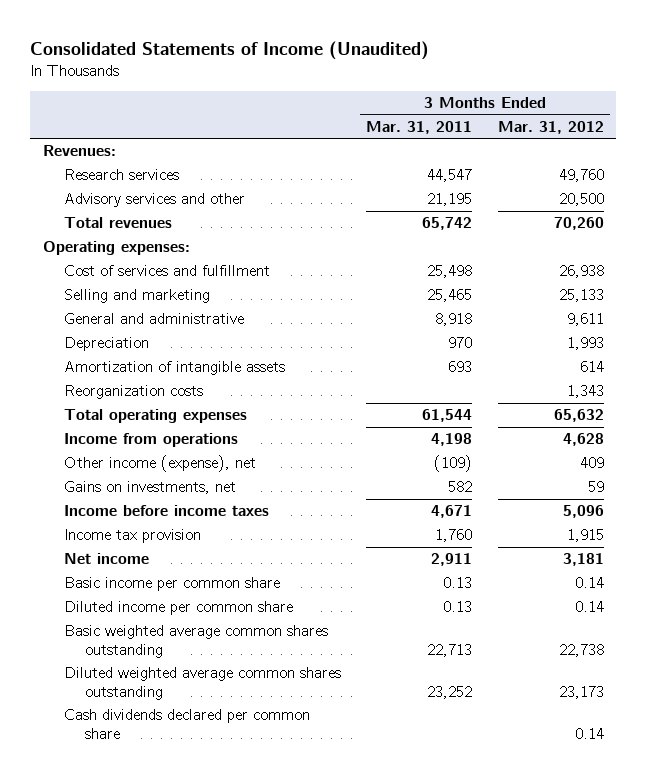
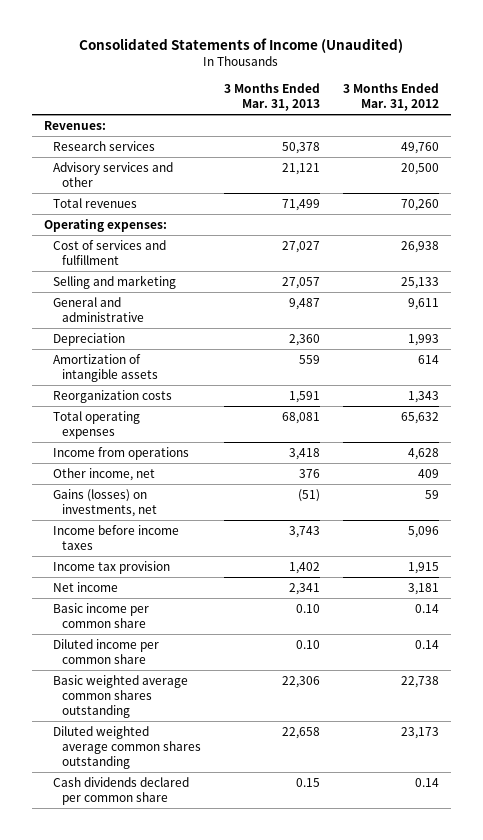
- | 3 Months Ended Mar. 31, 2011 | 3 Months Ended Mar. 31, 2012
+ | 3 Months Ended Mar. 31, 2013 | 3 Months Ended Mar. 31, 2012
- Other income (expense), net | (109) | 409
- Gains on investments, net | 582 | 59
+ Other income, net | 376 | 409
+ Gains (losses) on investments, net | (51) | 59

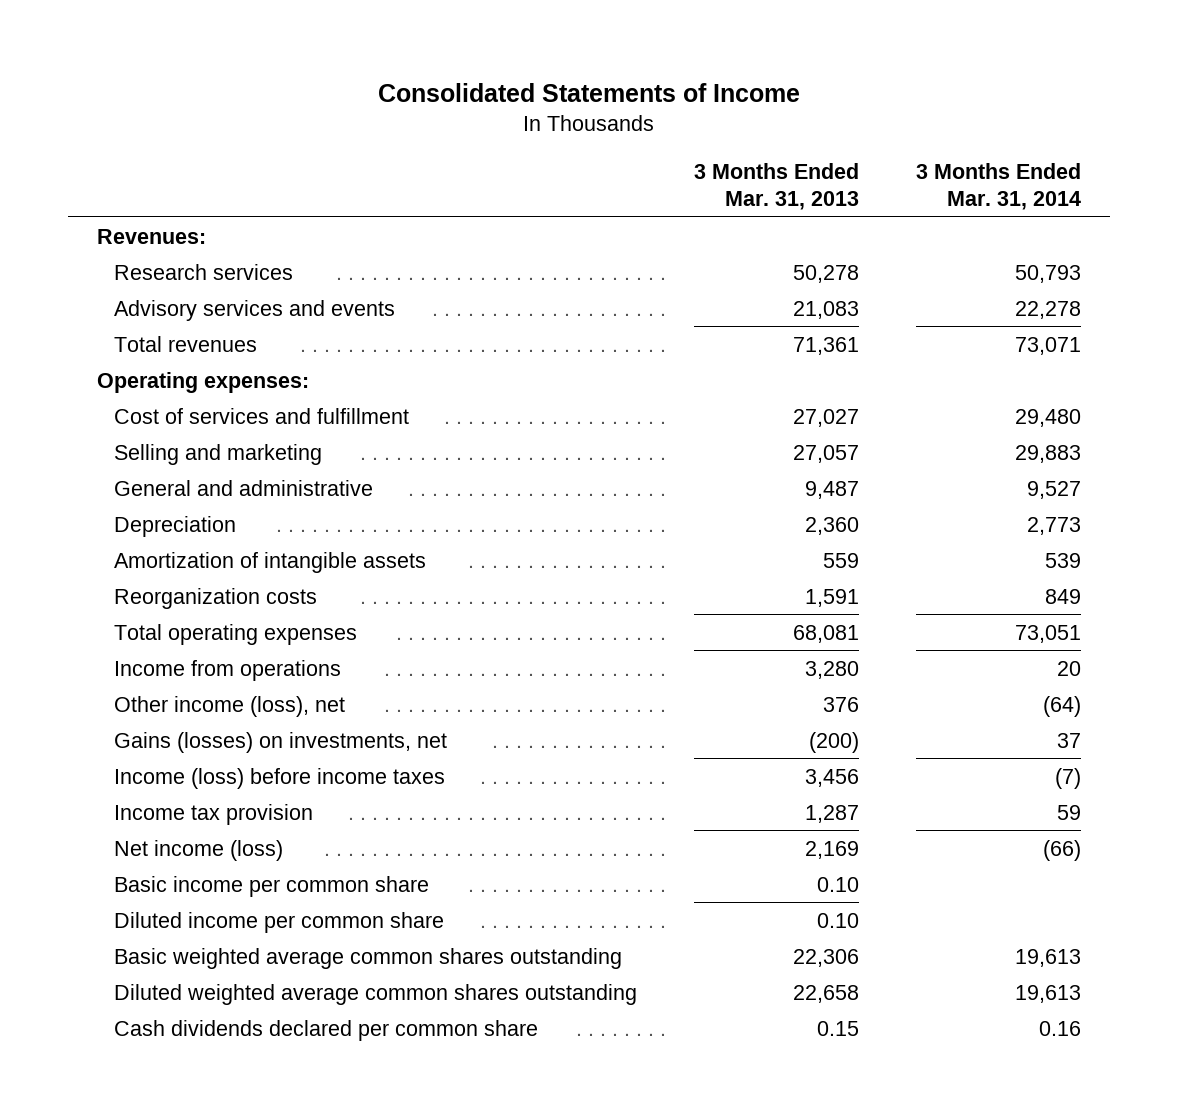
- Consolidated Statements of Income (Unaudited)
+ Consolidated Statements of Income
- | 3 Months Ended Mar. 31, 2013 | 3 Months Ended Mar. 31, 2012
+ | 3 Months Ended Mar. 31, 2013 | 3 Months Ended Mar. 31, 2014
- Research services | 50,378 | 49,760
- Advisory services and other | 21,121 | 20,500
- Total revenues | 71,499 | 70,260
+ Research services | 50,278 | 50,793
+ Advisory services and events | 21,083 | 22,278
+ Total revenues | 71,361 | 73,071
- Income from operations | 3,418 | 4,628
- Other income, net | 376 | 409
- Gains (losses) on investments, net | (51) | 59
- Income before income taxes | 3,743 | 5,096
- Income tax provision | 1,402 | 1,915
- Net income | 2,341 | 3,181
+ Income from operations | 3,280 | 20
+ Other income (loss), net | 376 | (64)
+ Gains (losses) on investments, net | (200) | 37
+ Income (loss) before income taxes | 3,456 | (7)
+ Income tax provision | 1,287 | 59
+ Net income (loss) | 2,169 | (66)

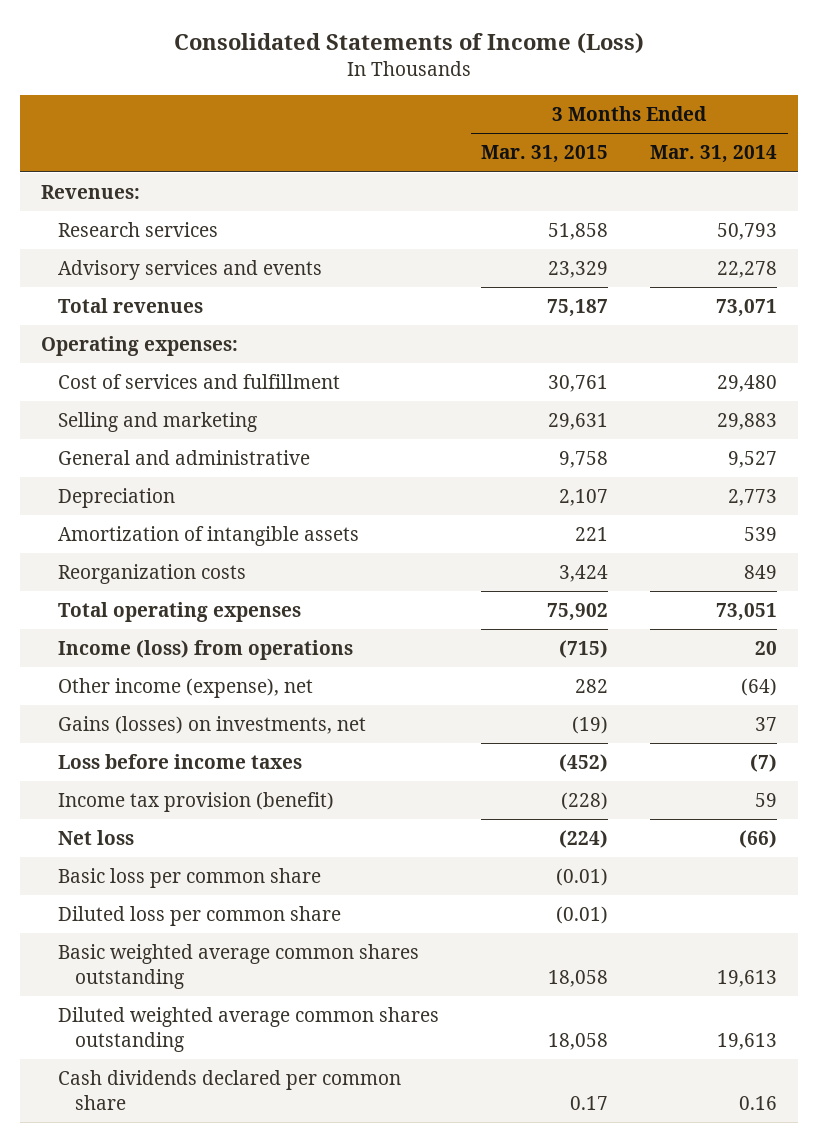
- Consolidated Statements of Income
+ Consolidated Statements of Income (Loss)
- | 3 Months Ended Mar. 31, 2013 | 3 Months Ended Mar. 31, 2014
+ | 3 Months Ended Mar. 31, 2015 | 3 Months Ended Mar. 31, 2014
- Income from operations | 3,280 | 20
- Other income (loss), net | 376 | (64)
+ Income (loss) from operations | (715) | 20
+ Other income (expense), net | 282 | (64)
- Income (loss) before income taxes | 3,456 | (7)
- Income tax provision | 1,287 | 59
- Net income (loss) | 2,169 | (66)
- Basic income per common share | 0.10 |
- Diluted income per common share | 0.10 |
+ Loss before income taxes | (452) | (7)
+ Income tax provision (benefit) | (228) | 59
+ Net loss | (224) | (66)
+ Basic loss per common share | (0.01) |
+ Diluted loss per common share | (0.01) |

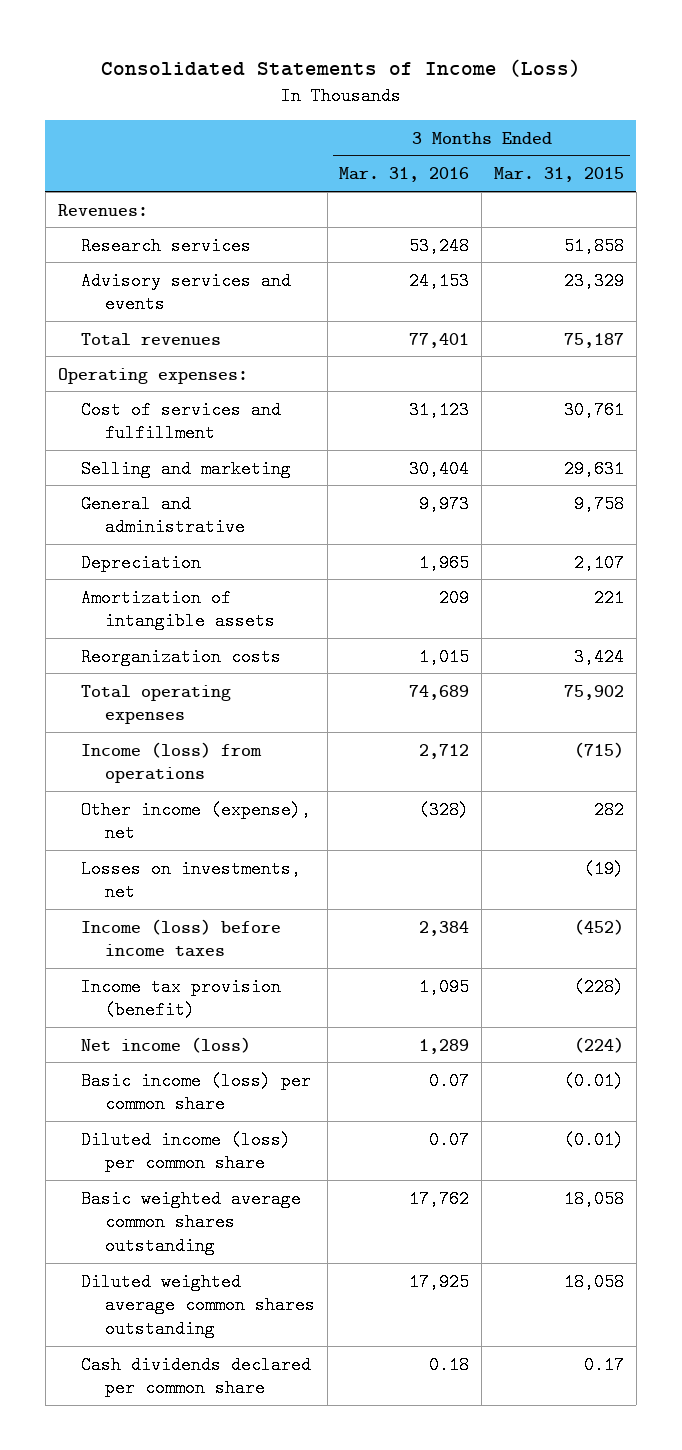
- | 3 Months Ended Mar. 31, 2015 | 3 Months Ended Mar. 31, 2014
+ | 3 Months Ended Mar. 31, 2016 | 3 Months Ended Mar. 31, 2015
- Gains (losses) on investments, net | (19) | 37
- Loss before income taxes | (452) | (7)
+ Losses on investments, net | | (19)
+ Income (loss) before income taxes | 2,384 | (452)
- Net loss | (224) | (66)
- Basic loss per common share | (0.01) |
- Diluted loss per common share | (0.01) |
+ Net income (loss) | 1,289 | (224)
+ Basic income (loss) per common share | 0.07 | (0.01)
+ Diluted income (loss) per common share | 0.07 | (0.01)

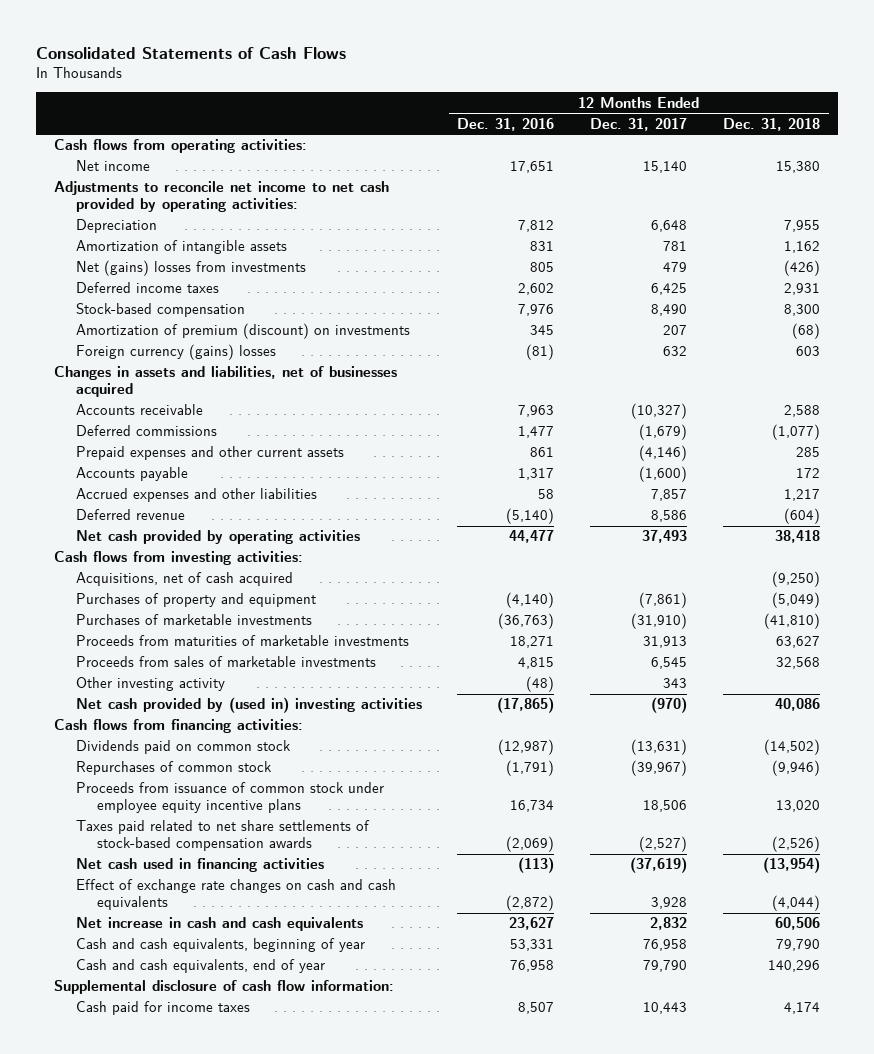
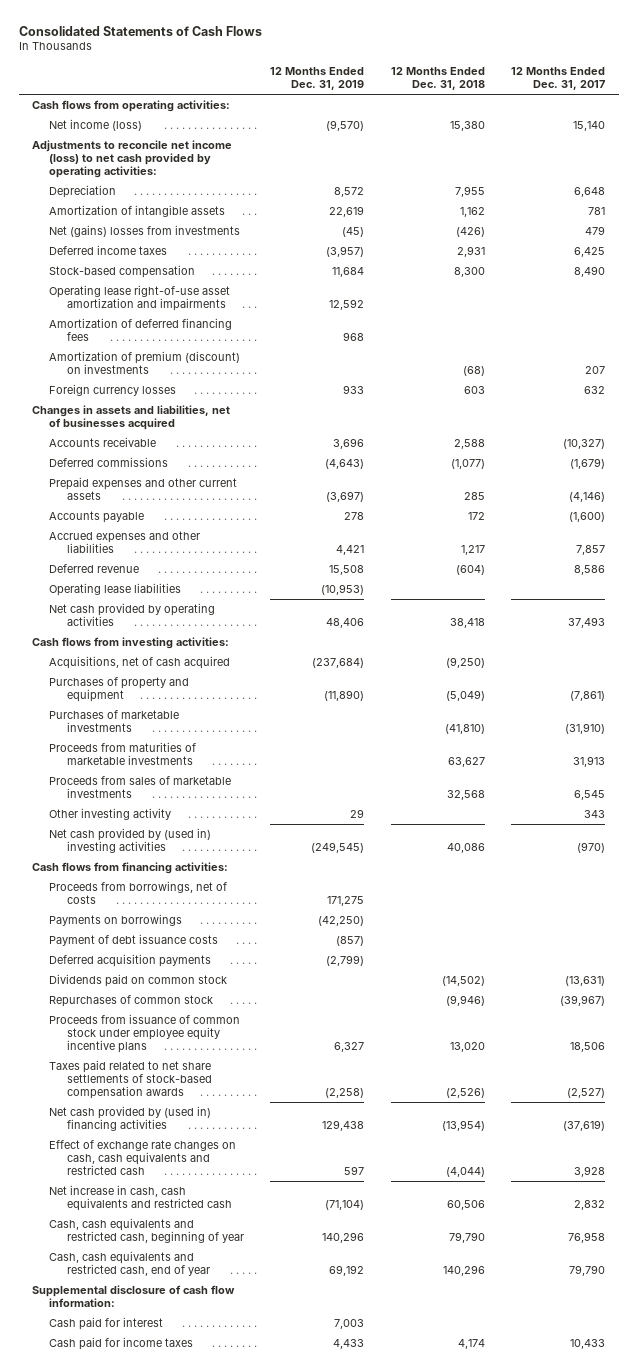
- | 12 Months Ended Dec. 31, 2016 | 12 Months Ended Dec. 31, 2017 | 12 Months Ended Dec. 31, 2018
+ | 12 Months Ended Dec. 31, 2019 | 12 Months Ended Dec. 31, 2018 | 12 Months Ended Dec. 31, 2017
- Net income | 17,651 | 15,140 | 15,380
- Adjustments to reconcile net income to net cash provided by operating activities:
+ Net income (loss) | (9,570) | 15,380 | 15,140
+ Adjustments to reconcile net income (loss) to net cash provided by operating activities:
+ Operating lease right-of-use asset amortization and impairments | 12,592 | |
+ Amortization of deferred financing fees | 968 | |
- Foreign currency (gains) losses | (81) | 632 | 603
+ Foreign currency losses | 933 | 603 | 632
+ Operating lease liabilities | (10,953) | |
+ Proceeds from borrowings, net of costs | 171,275 | |
+ Payments on borrowings | (42,250) | |
+ Payment of debt issuance costs | (857) | |
+ Deferred acquisition payments | (2,799) | |
- Net cash used in financing activities | (113) | (37,619) | (13,954)
- Effect of exchange rate changes on cash and cash equivalents | (2,872) | 3,928 | (4,044)
- Net increase in cash and cash equivalents | 23,627 | 2,832 | 60,506
- Cash and cash equivalents, beginning of year | 53,331 | 76,958 | 79,790
- Cash and cash equivalents, end of year | 76,958 | 79,790 | 140,296
+ Net cash provided by (used in) financing activities | 129,438 | (13,954) | (37,619)
+ Effect of exchange rate changes on cash, cash equivalents and restricted cash | 597 | (4,044) | 3,928
+ Net increase in cash, cash equivalents and restricted cash | (71,104) | 60,506 | 2,832
+ Cash, cash equivalents and restricted cash, beginning of year | 140,296 | 79,790 | 76,958
+ Cash, cash equivalents and restricted cash, end of year | 69,192 | 140,296 | 79,790
- Cash paid for income taxes | 8,507 | 10,443 | 4,174
+ Cash paid for interest | 7,003 | |
+ Cash paid for income taxes | 4,433 | 4,174 | 10,433

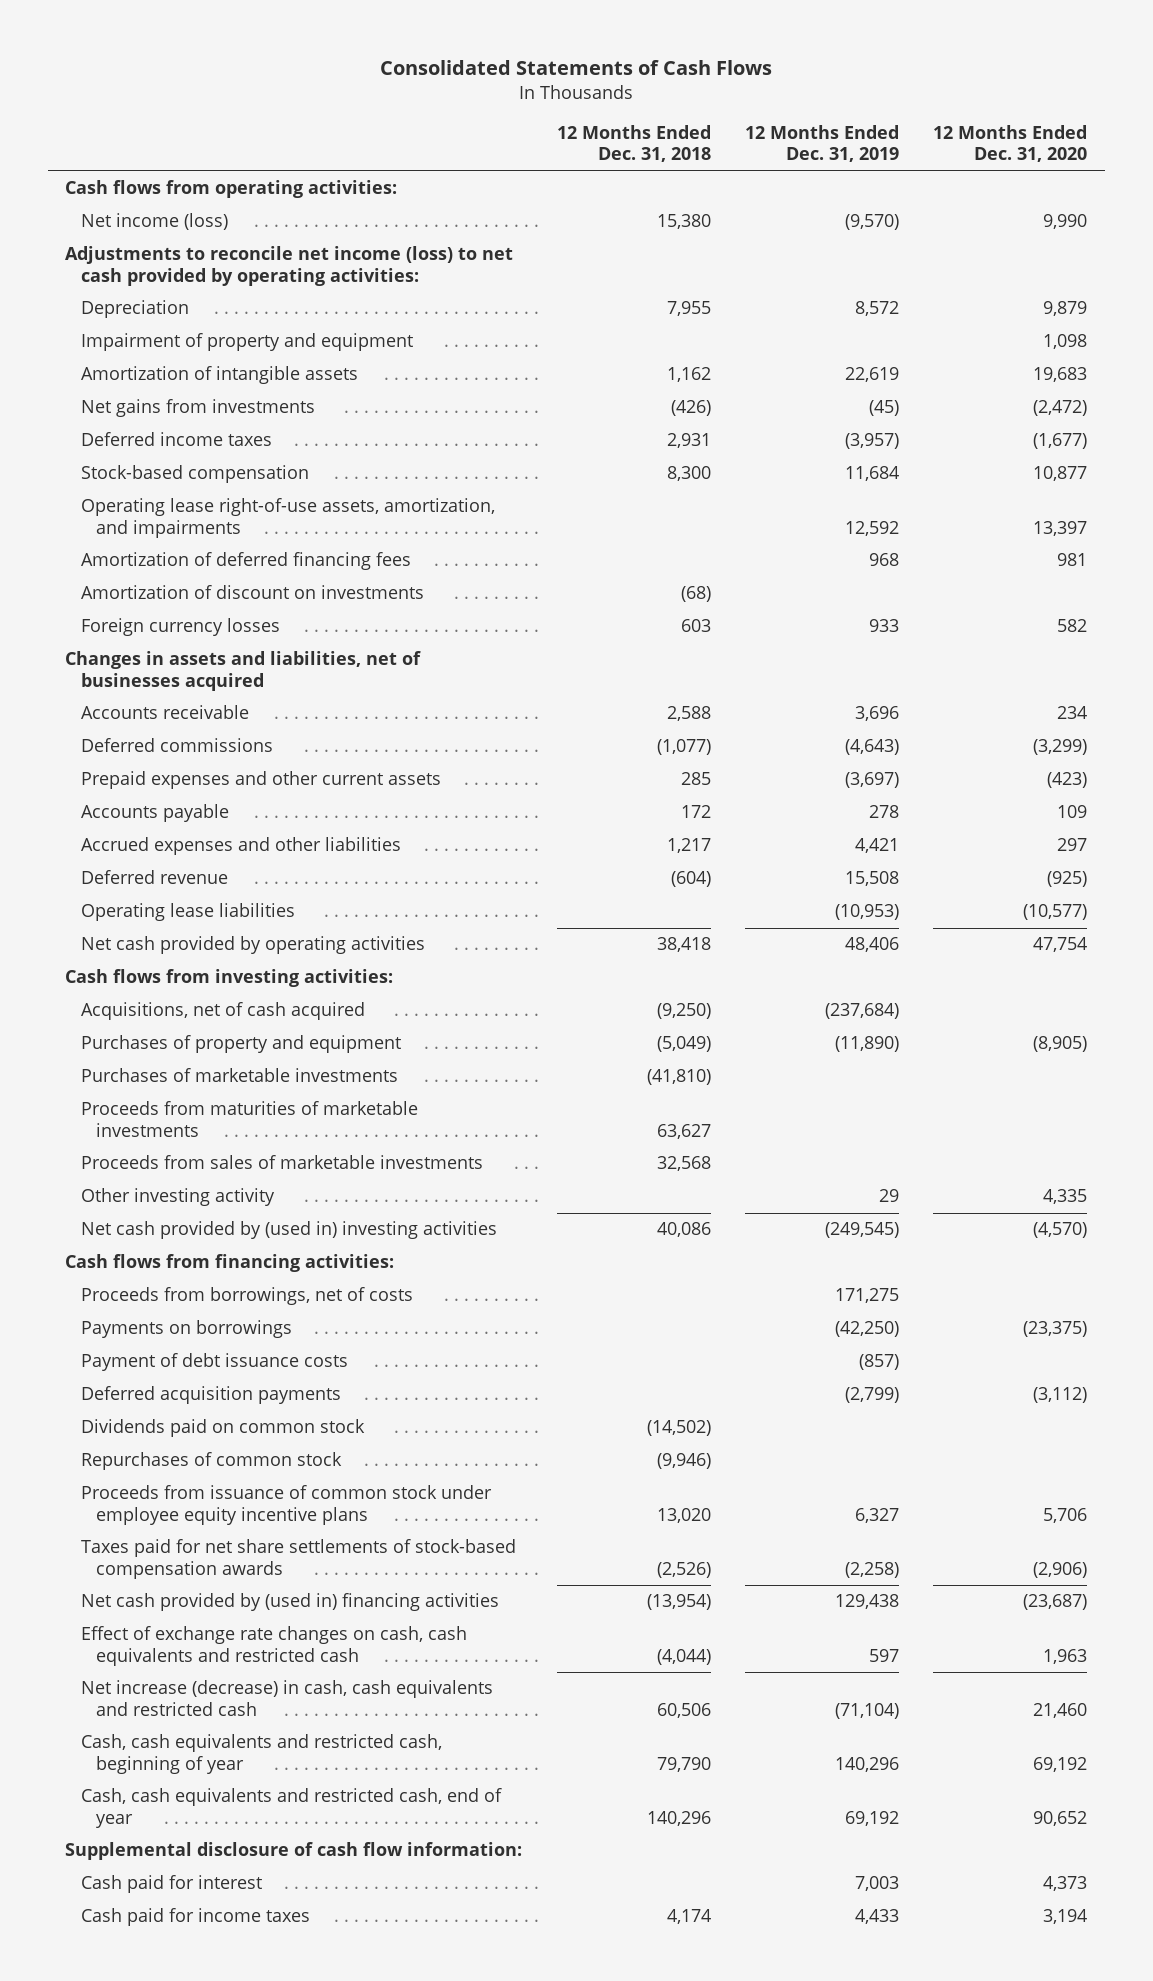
- | 12 Months Ended Dec. 31, 2019 | 12 Months Ended Dec. 31, 2018 | 12 Months Ended Dec. 31, 2017
+ | 12 Months Ended Dec. 31, 2018 | 12 Months Ended Dec. 31, 2019 | 12 Months Ended Dec. 31, 2020
+ Impairment of property and equipment | | | 1,098
- Net (gains) losses from investments | (45) | (426) | 479
+ Net gains from investments | (426) | (45) | (2,472)
- Operating lease right-of-use asset amortization and impairments | 12,592 | |
+ Operating lease right-of-use assets, amortization, and impairments | | 12,592 | 13,397
- Amortization of premium (discount) on investments | | (68) | 207
+ Amortization of discount on investments | (68) | |
- Taxes paid related to net share settlements of stock-based compensation awards | (2,258) | (2,526) | (2,527)
+ Taxes paid for net share settlements of stock-based compensation awards | (2,526) | (2,258) | (2,906)
- Net increase in cash, cash equivalents and restricted cash | (71,104) | 60,506 | 2,832
+ Net increase (decrease) in cash, cash equivalents and restricted cash | 60,506 | (71,104) | 21,460

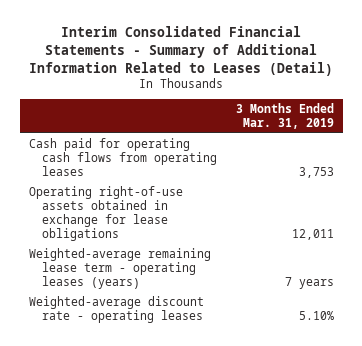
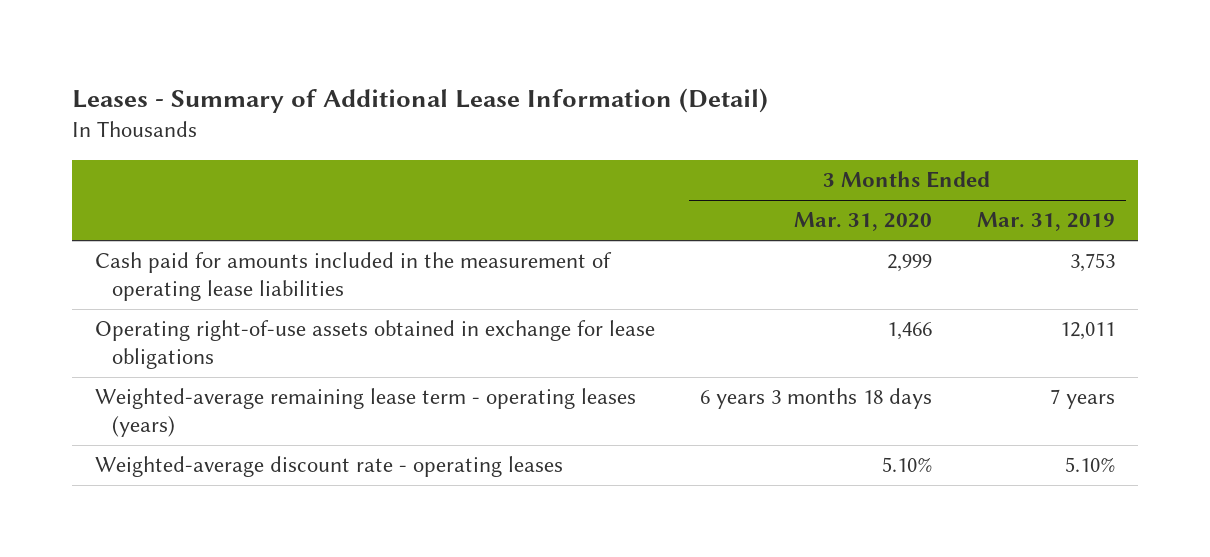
- Interim Consolidated Financial Statements - Summary of Additional Information Related to Leases (Detail)
+ Leases - Summary of Additional Lease Information (Detail)
- | 3 Months Ended Mar. 31, 2019
+ | 3 Months Ended Mar. 31, 2020 | 3 Months Ended Mar. 31, 2019
- Cash paid for operating cash flows from operating leases | 3,753
+ Cash paid for amounts included in the measurement of operating lease liabilities | 2,999 | 3,753

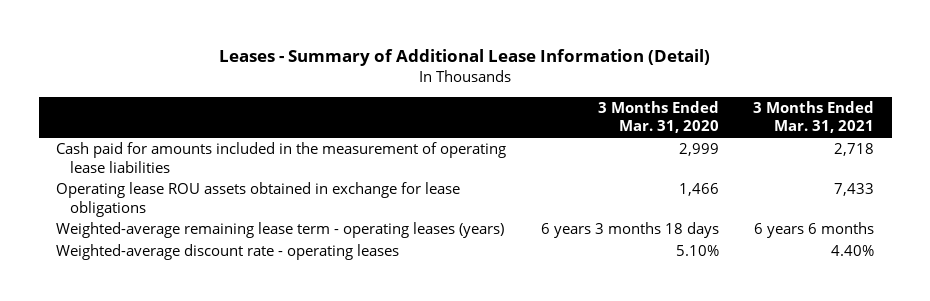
- | 3 Months Ended Mar. 31, 2020 | 3 Months Ended Mar. 31, 2019
+ | 3 Months Ended Mar. 31, 2020 | 3 Months Ended Mar. 31, 2021
- Operating right-of-use assets obtained in exchange for lease obligations | 1,466 | 12,011
+ Operating lease ROU assets obtained in exchange for lease obligations | 1,466 | 7,433

